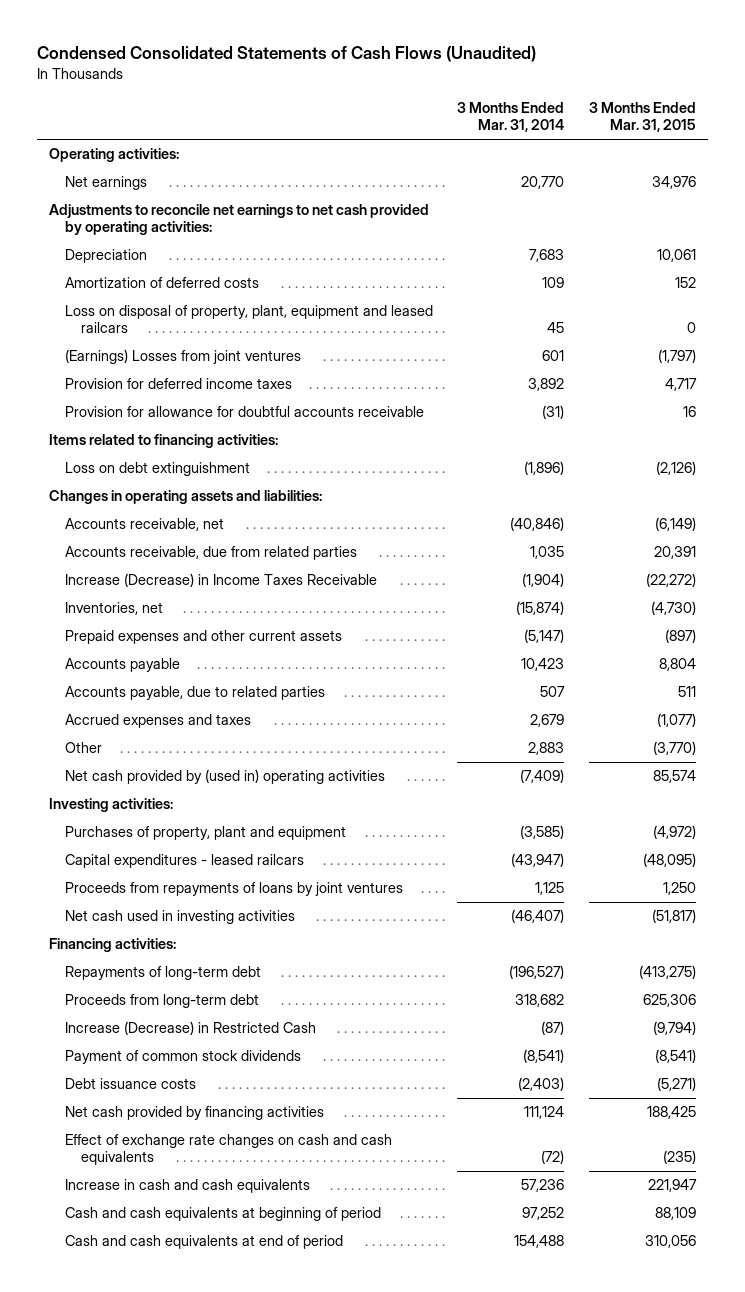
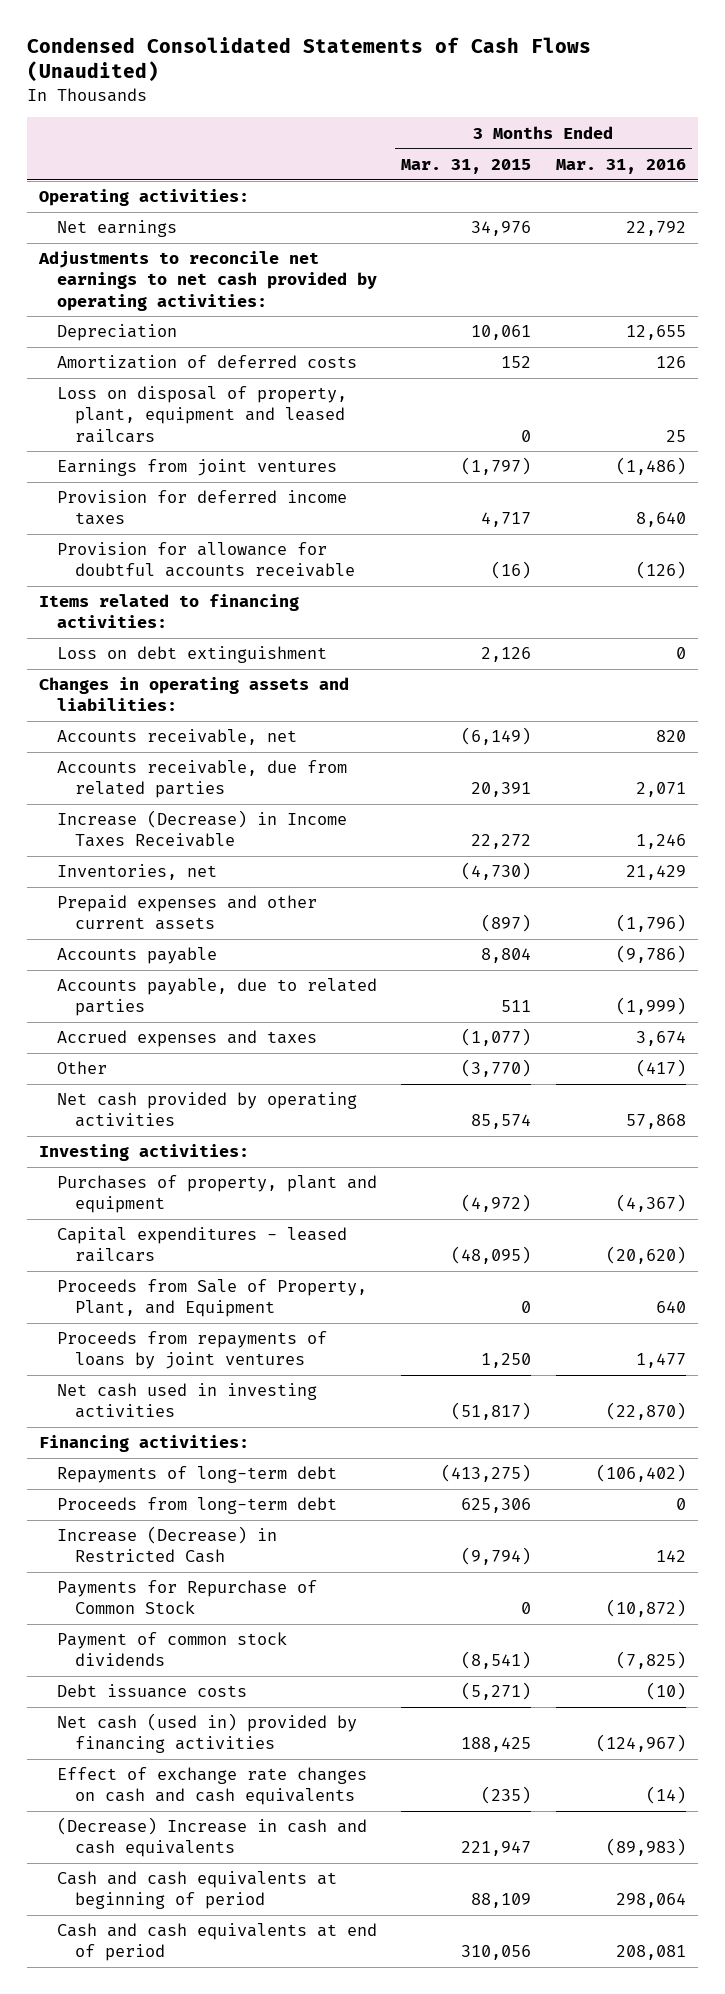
- | 3 Months Ended Mar. 31, 2014 | 3 Months Ended Mar. 31, 2015
+ | 3 Months Ended Mar. 31, 2015 | 3 Months Ended Mar. 31, 2016
- (Earnings) Losses from joint ventures | 601 | (1,797)
+ Earnings from joint ventures | (1,797) | (1,486)
- Provision for allowance for doubtful accounts receivable | (31) | 16
+ Provision for allowance for doubtful accounts receivable | (16) | (126)
- Loss on debt extinguishment | (1,896) | (2,126)
+ Loss on debt extinguishment | 2,126 | 0
- Increase (Decrease) in Income Taxes Receivable | (1,904) | (22,272)
+ Increase (Decrease) in Income Taxes Receivable | 22,272 | 1,246
- Net cash provided by (used in) operating activities | (7,409) | 85,574
+ Net cash provided by operating activities | 85,574 | 57,868
+ Proceeds from Sale of Property, Plant, and Equipment | 0 | 640
+ Payments for Repurchase of Common Stock | 0 | (10,872)
- Net cash provided by financing activities | 111,124 | 188,425
+ Net cash (used in) provided by financing activities | 188,425 | (124,967)
- Increase in cash and cash equivalents | 57,236 | 221,947
+ (Decrease) Increase in cash and cash equivalents | 221,947 | (89,983)

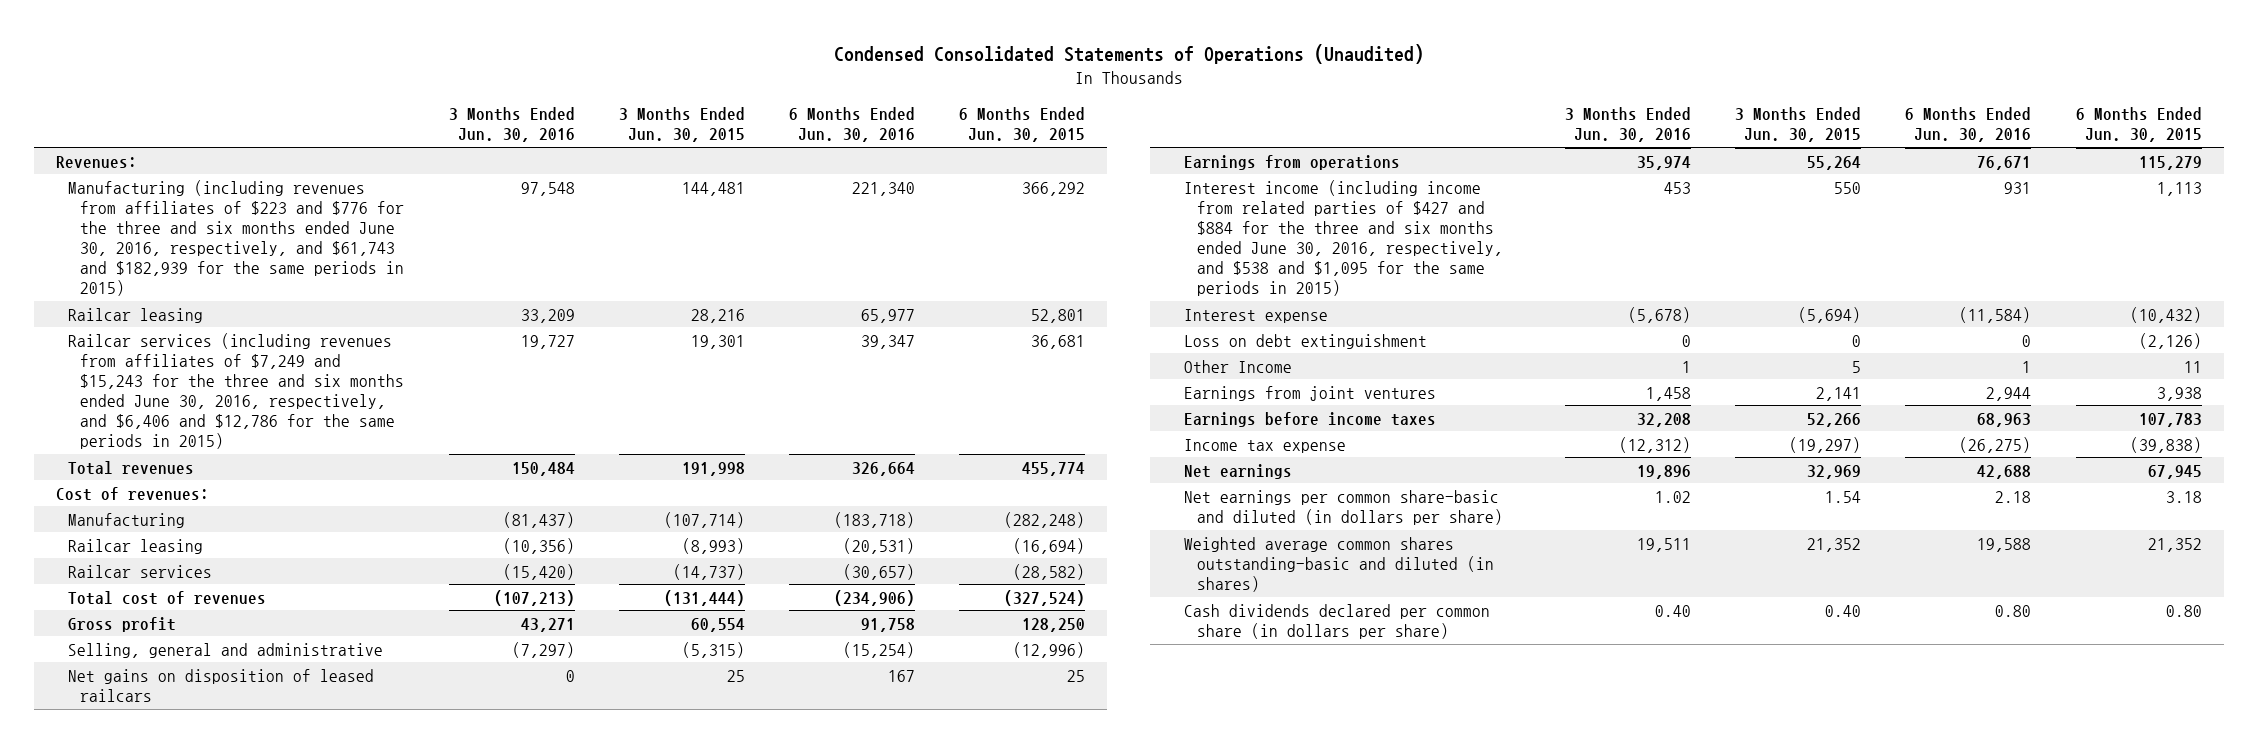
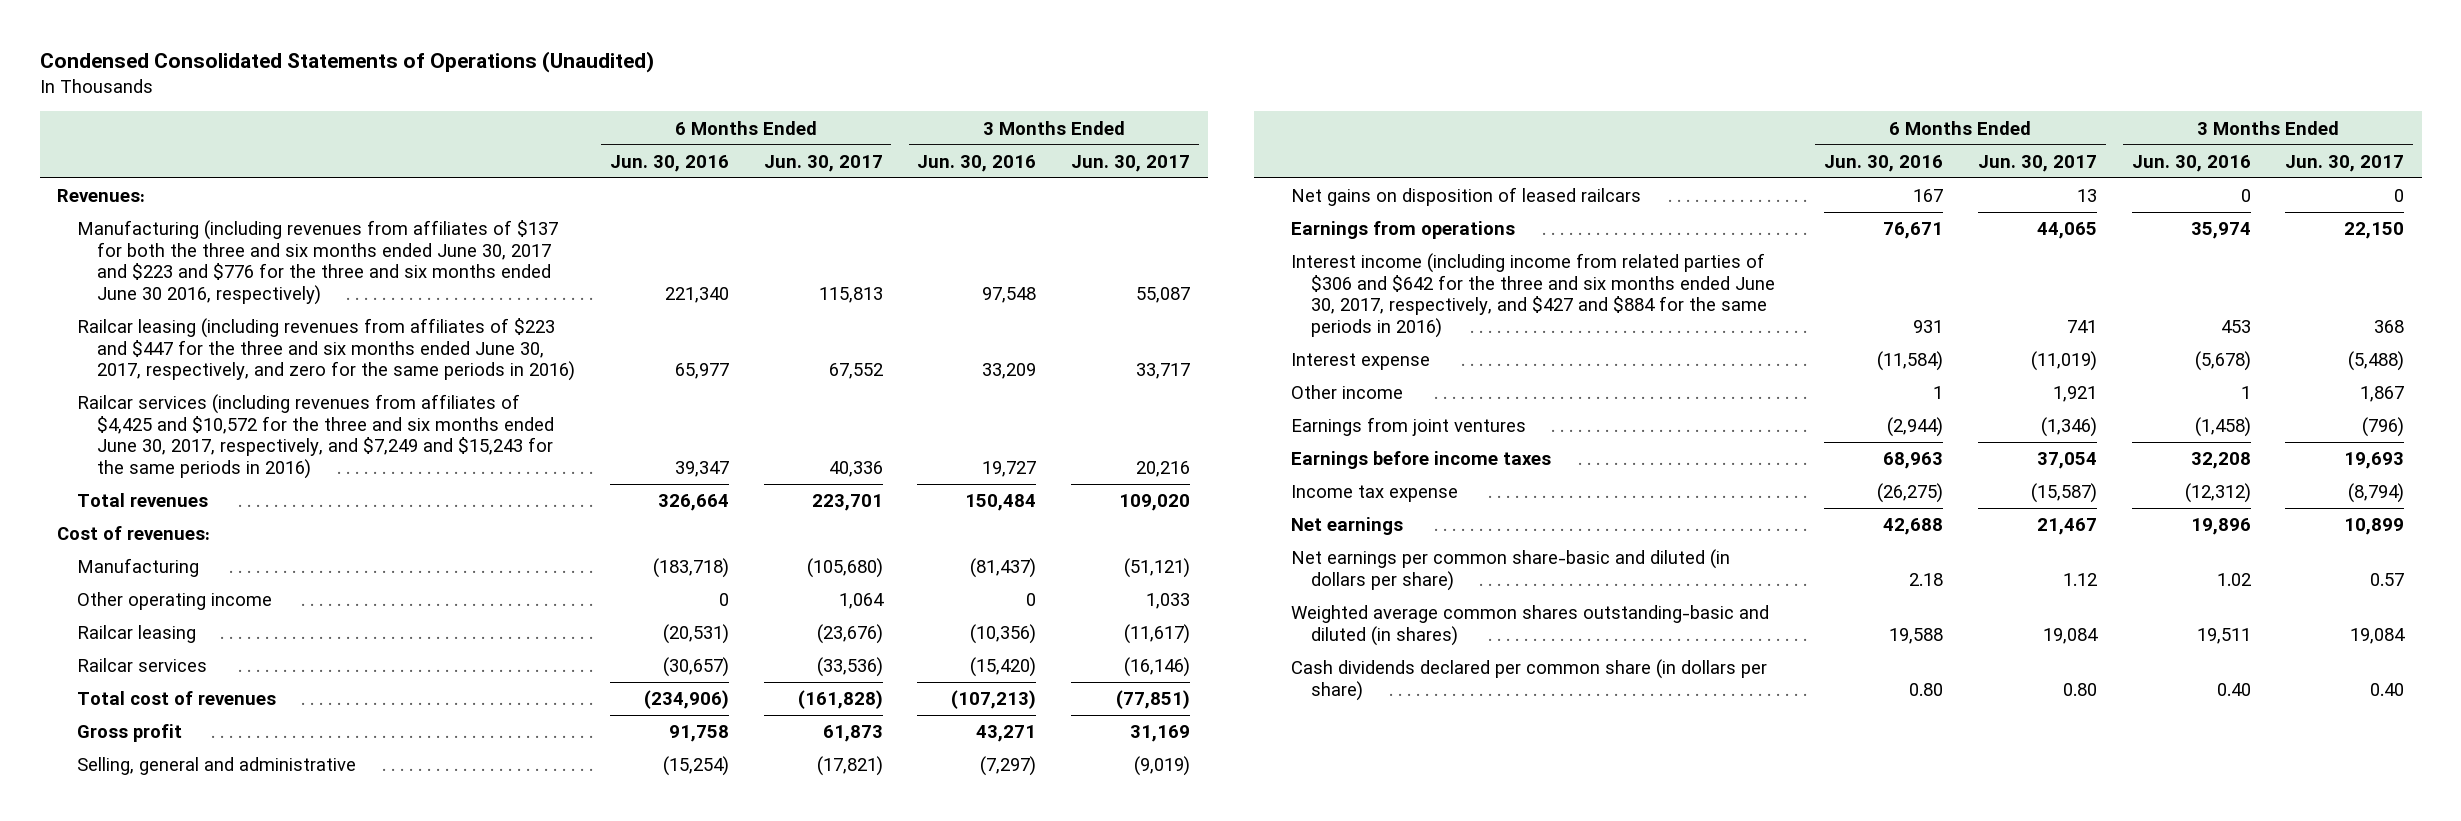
- | 3 Months Ended Jun. 30, 2016 | 3 Months Ended Jun. 30, 2015 | 6 Months Ended Jun. 30, 2016 | 6 Months Ended Jun. 30, 2015
+ | 6 Months Ended Jun. 30, 2016 | 6 Months Ended Jun. 30, 2017 | 3 Months Ended Jun. 30, 2016 | 3 Months Ended Jun. 30, 2017
- Manufacturing (including revenues from affiliates of $223 and $776 for the three and six months ended June 30, 2016, respectively, and $61,743 and $182,939 for the same periods in 2015) | 97,548 | 144,481 | 221,340 | 366,292
- Railcar leasing | 33,209 | 28,216 | 65,977 | 52,801
- Railcar services (including revenues from affiliates of $7,249 and $15,243 for the three and six months ended June 30, 2016, respectively, and $6,406 and $12,786 for the same periods in 2015) | 19,727 | 19,301 | 39,347 | 36,681
+ Manufacturing (including revenues from affiliates of $137 for both the three and six months ended June 30, 2017 and $223 and $776 for the three and six months ended June 30 2016, respectively) | 221,340 | 115,813 | 97,548 | 55,087
+ Railcar leasing (including revenues from affiliates of $223 and $447 for the three and six months ended June 30, 2017, respectively, and zero for the same periods in 2016) | 65,977 | 67,552 | 33,209 | 33,717
+ Railcar services (including revenues from affiliates of $4,425 and $10,572 for the three and six months ended June 30, 2017, respectively, and $7,249 and $15,243 for the same periods in 2016) | 39,347 | 40,336 | 19,727 | 20,216
+ Other operating income | 0 | 1,064 | 0 | 1,033
- Interest income (including income from related parties of $427 and $884 for the three and six months ended June 30, 2016, respectively, and $538 and $1,095 for the same periods in 2015) | 453 | 550 | 931 | 1,113
+ Interest income (including income from related parties of $306 and $642 for the three and six months ended June 30, 2017, respectively, and $427 and $884 for the same periods in 2016) | 931 | 741 | 453 | 368
- Loss on debt extinguishment | 0 | 0 | 0 | (2,126)
- Other Income | 1 | 5 | 1 | 11
- Earnings from joint ventures | 1,458 | 2,141 | 2,944 | 3,938
+ Other income | 1 | 1,921 | 1 | 1,867
+ Earnings from joint ventures | (2,944) | (1,346) | (1,458) | (796)

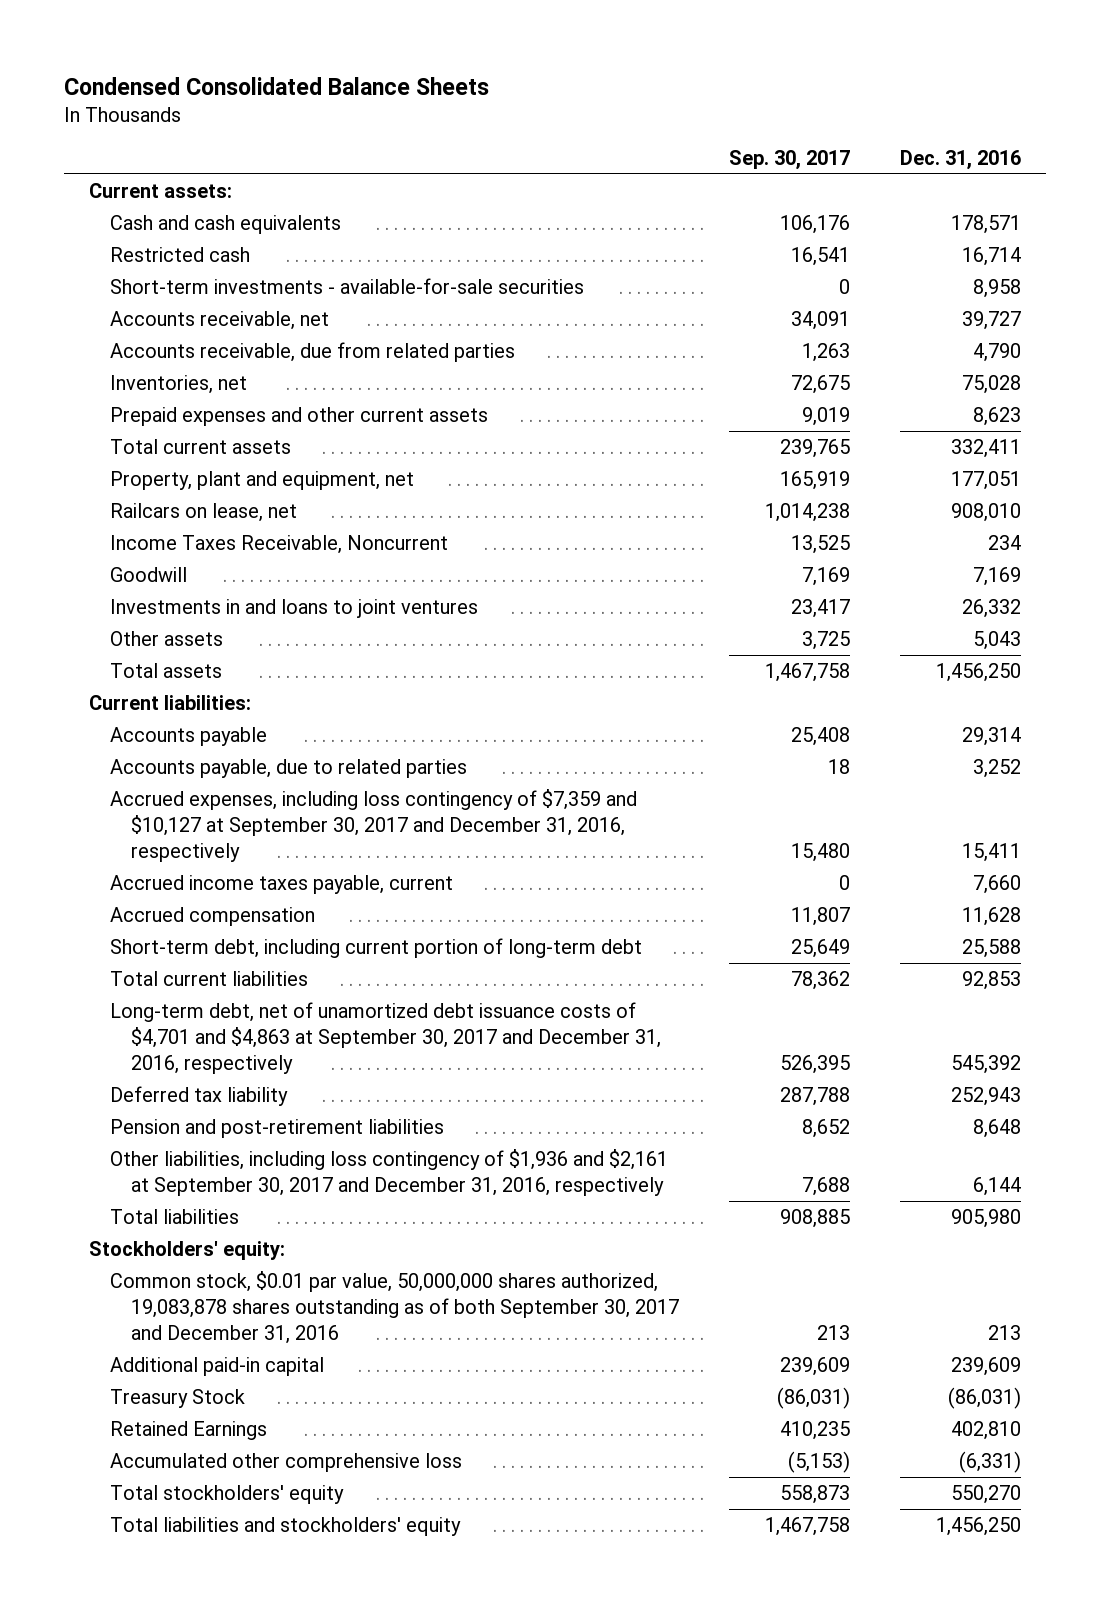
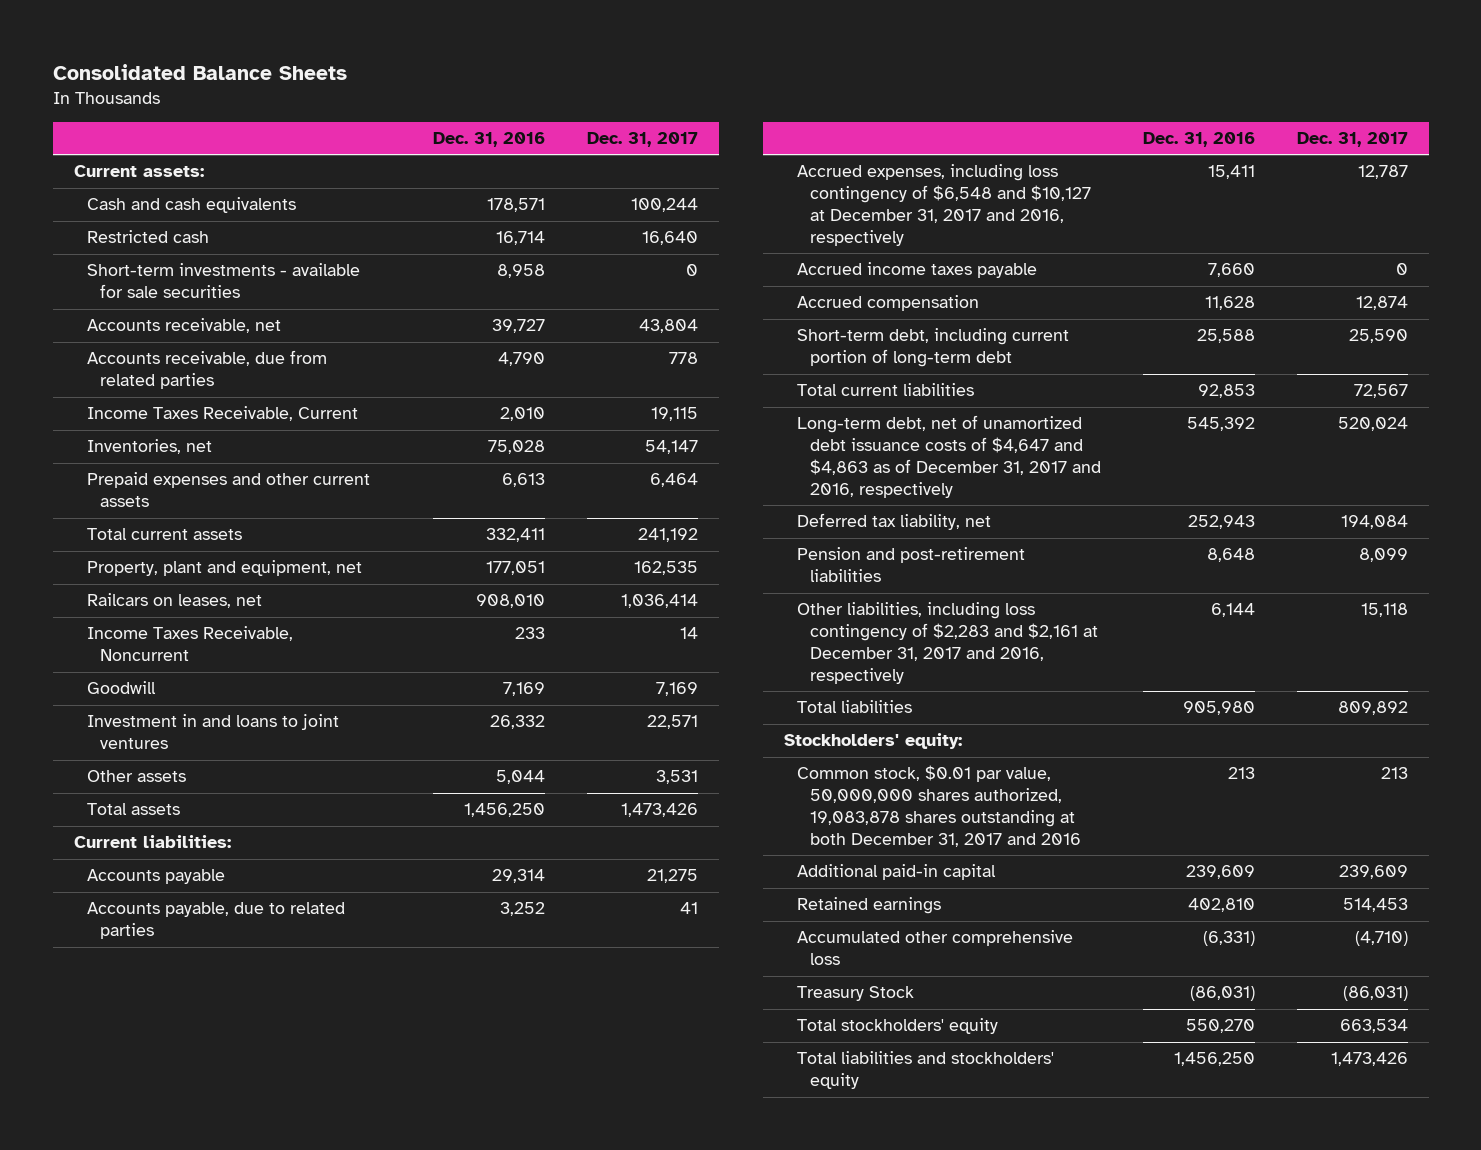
- Condensed Consolidated Balance Sheets
+ Consolidated Balance Sheets
- | Sep. 30, 2017 | Dec. 31, 2016
+ | Dec. 31, 2016 | Dec. 31, 2017
- Short-term investments - available-for-sale securities | 0 | 8,958
+ Short-term investments - available for sale securities | 8,958 | 0
+ Income Taxes Receivable, Current | 2,010 | 19,115
- Prepaid expenses and other current assets | 9,019 | 8,623
+ Prepaid expenses and other current assets | 6,613 | 6,464
- Railcars on lease, net | 1,014,238 | 908,010
- Income Taxes Receivable, Noncurrent | 13,525 | 234
+ Railcars on leases, net | 908,010 | 1,036,414
+ Income Taxes Receivable, Noncurrent | 233 | 14
- Investments in and loans to joint ventures | 23,417 | 26,332
- Other assets | 3,725 | 5,043
+ Investment in and loans to joint ventures | 26,332 | 22,571
+ Other assets | 5,044 | 3,531
- Accrued expenses, including loss contingency of $7,359 and $10,127 at September 30, 2017 and December 31, 2016, respectively | 15,480 | 15,411
- Accrued income taxes payable, current | 0 | 7,660
+ Accrued expenses, including loss contingency of $6,548 and $10,127 at December 31, 2017 and 2016, respectively | 15,411 | 12,787
+ Accrued income taxes payable | 7,660 | 0
- Long-term debt, net of unamortized debt issuance costs of $4,701 and $4,863 at September 30, 2017 and December 31, 2016, respectively | 526,395 | 545,392
- Deferred tax liability | 287,788 | 252,943
+ Long-term debt, net of unamortized debt issuance costs of $4,647 and $4,863 as of December 31, 2017 and 2016, respectively | 545,392 | 520,024
+ Deferred tax liability, net | 252,943 | 194,084
- Other liabilities, including loss contingency of $1,936 and $2,161 at September 30, 2017 and December 31, 2016, respectively | 7,688 | 6,144
+ Other liabilities, including loss contingency of $2,283 and $2,161 at December 31, 2017 and 2016, respectively | 6,144 | 15,118
- Common stock, $0.01 par value, 50,000,000 shares authorized, 19,083,878 shares outstanding as of both September 30, 2017 and December 31, 2016 | 213 | 213
+ Common stock, $0.01 par value, 50,000,000 shares authorized, 19,083,878 shares outstanding at both December 31, 2017 and 2016 | 213 | 213
- Retained Earnings | 410,235 | 402,810
+ Retained earnings | 402,810 | 514,453
moved down: Treasury Stock | (86,031) | (86,031)

